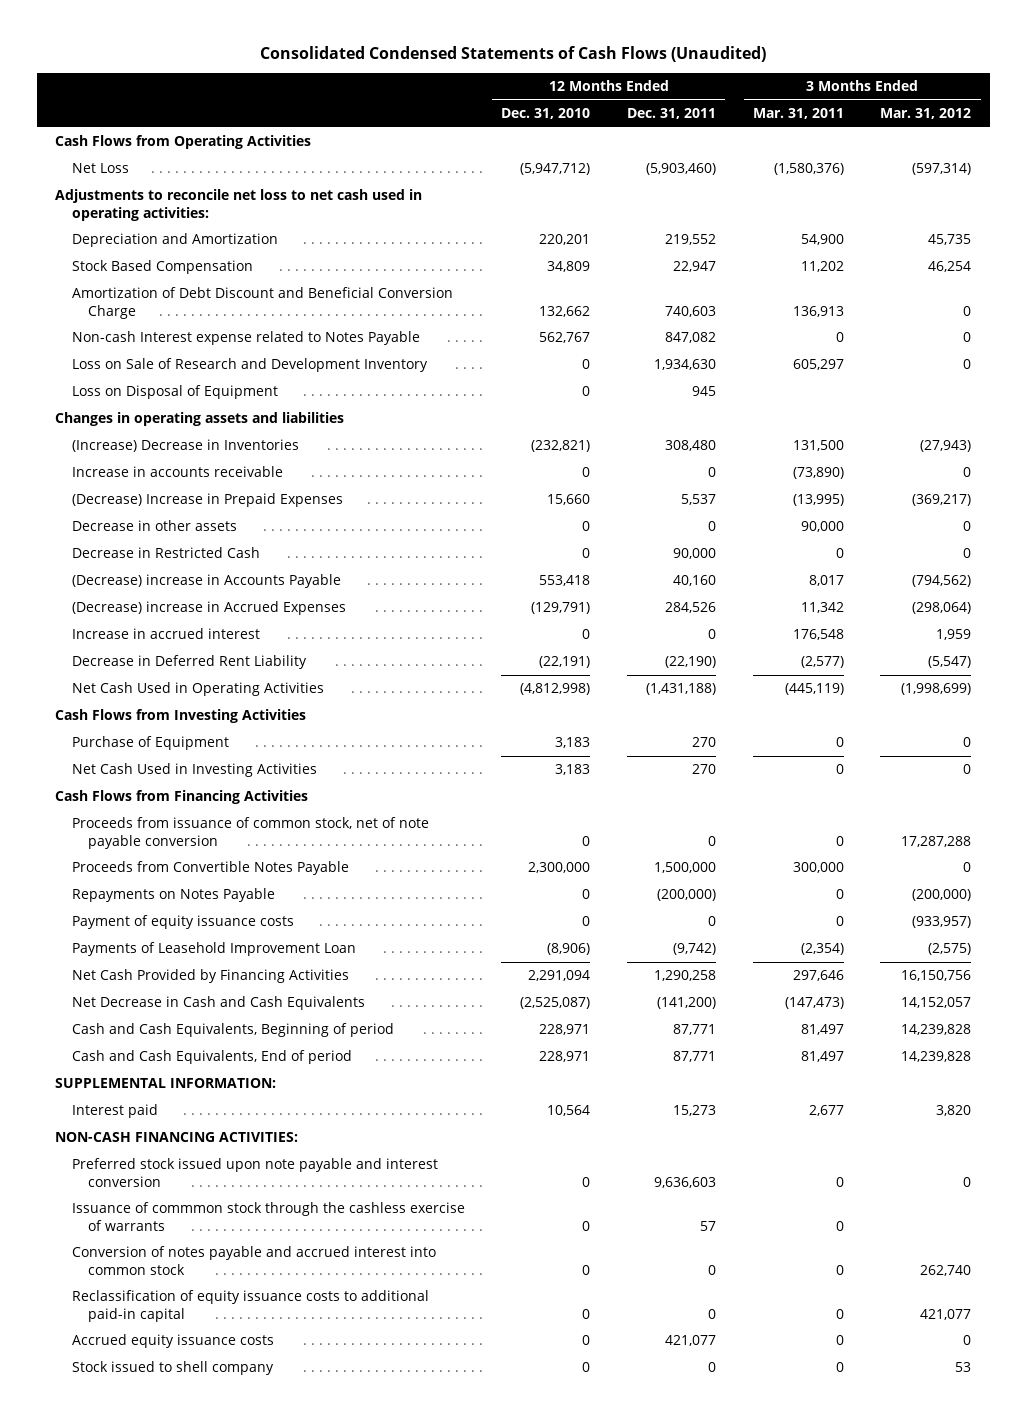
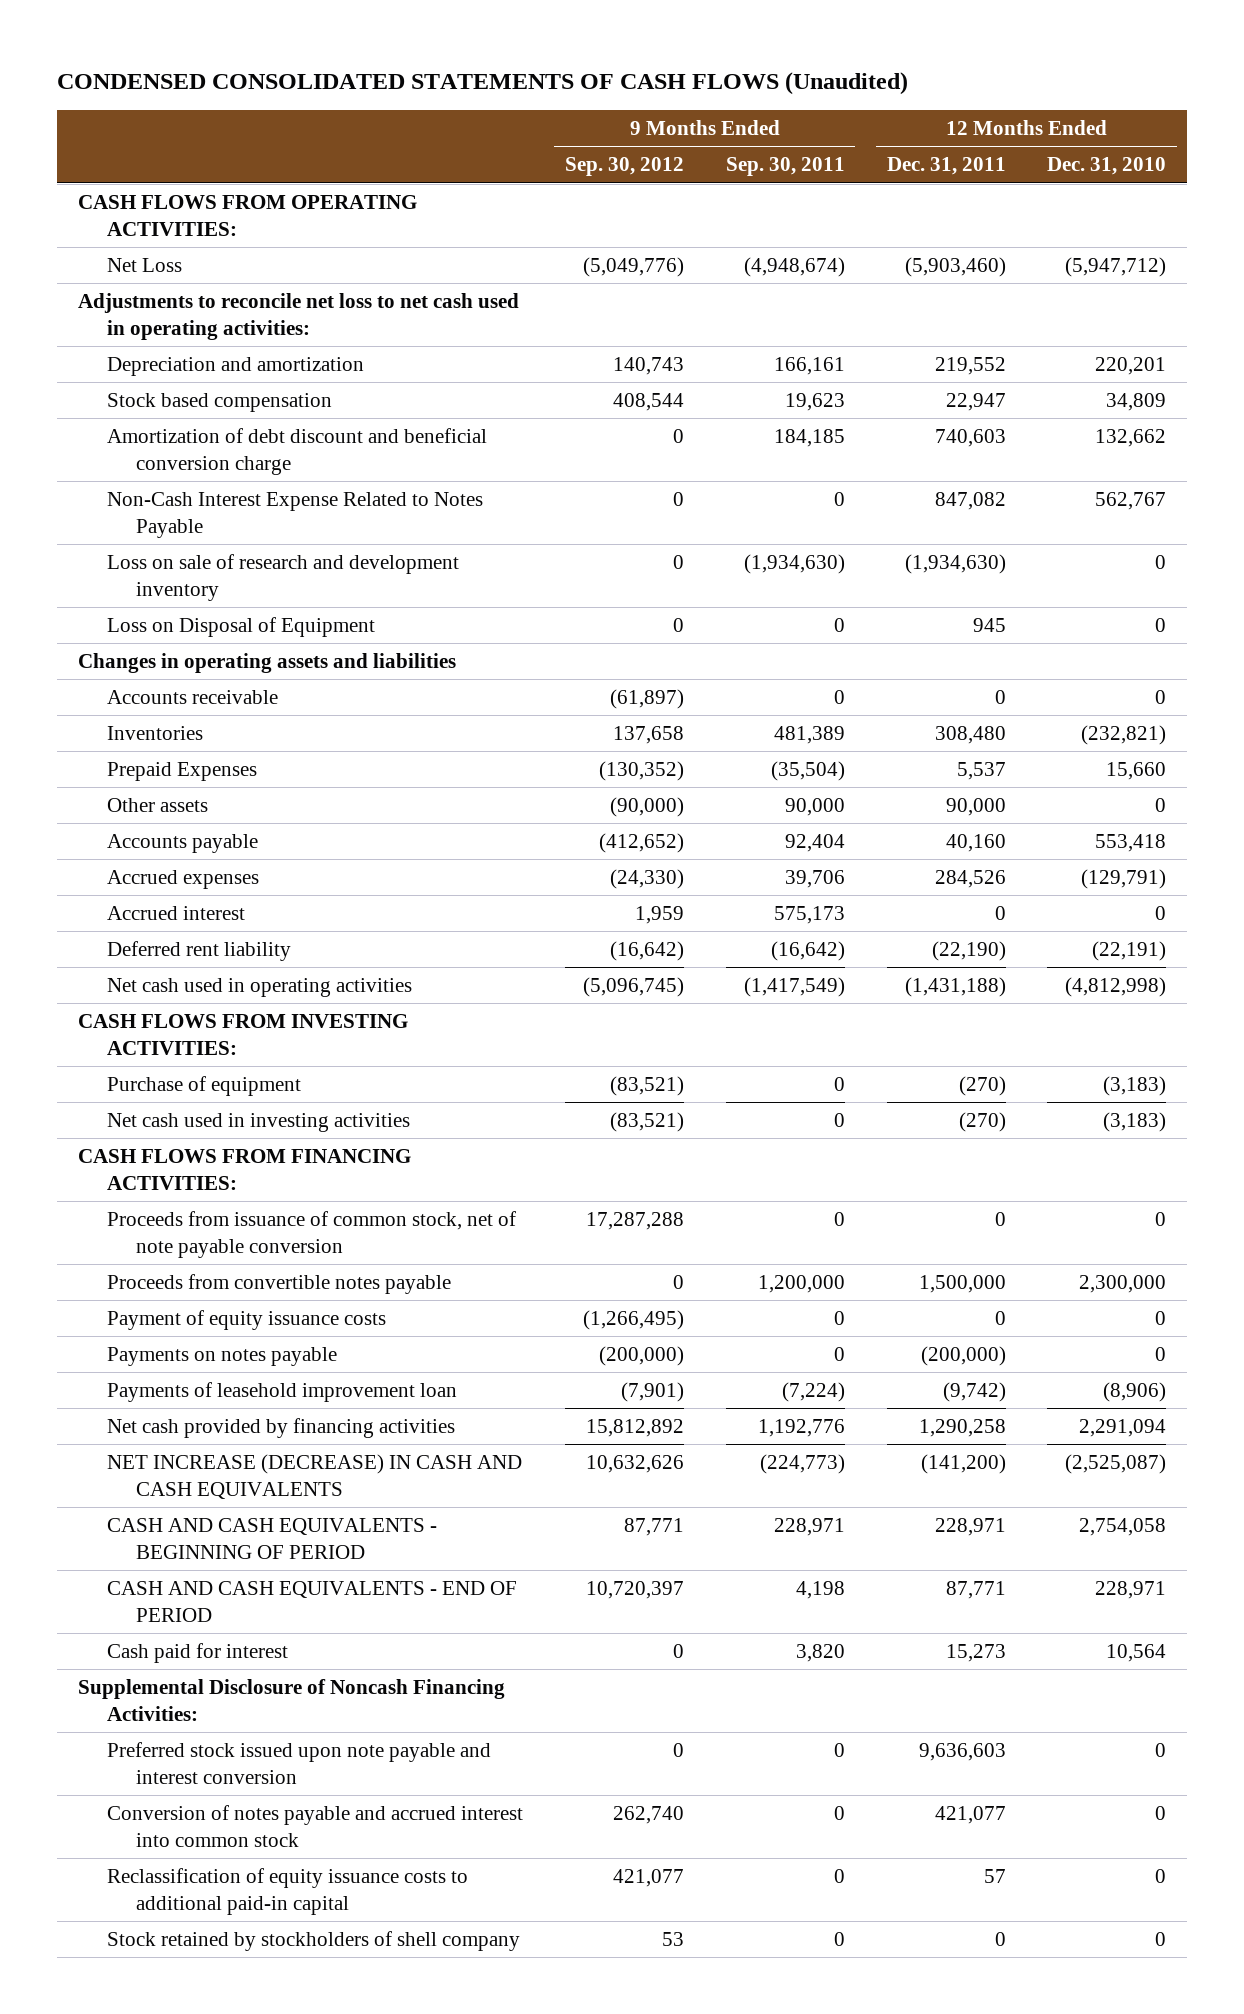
- Consolidated Condensed Statements of Cash Flows (Unaudited)
+ CONDENSED CONSOLIDATED STATEMENTS OF CASH FLOWS (Unaudited)
- | 12 Months Ended Dec. 31, 2010 | 12 Months Ended Dec. 31, 2011 | 3 Months Ended Mar. 31, 2011 | 3 Months Ended Mar. 31, 2012
+ | 9 Months Ended Sep. 30, 2012 | 9 Months Ended Sep. 30, 2011 | 12 Months Ended Dec. 31, 2011 | 12 Months Ended Dec. 31, 2010
- Cash Flows from Operating Activities
+ CASH FLOWS FROM OPERATING ACTIVITIES:
- Depreciation and Amortization | 220,201 | 219,552 | 54,900 | 45,735
- Stock Based Compensation | 34,809 | 22,947 | 11,202 | 46,254
- Amortization of Debt Discount and Beneficial Conversion Charge | 132,662 | 740,603 | 136,913 | 0
- Non-cash Interest expense related to Notes Payable | 562,767 | 847,082 | 0 | 0
- Loss on Sale of Research and Development Inventory | 0 | 1,934,630 | 605,297 | 0
+ Depreciation and amortization | 140,743 | 166,161 | 219,552 | 220,201
+ Stock based compensation | 408,544 | 19,623 | 22,947 | 34,809
+ Amortization of debt discount and beneficial conversion charge | 0 | 184,185 | 740,603 | 132,662
+ Non-Cash Interest Expense Related to Notes Payable | 0 | 0 | 847,082 | 562,767
+ Loss on sale of research and development inventory | 0 | (1,934,630) | (1,934,630) | 0
- (Increase) Decrease in Inventories | (232,821) | 308,480 | 131,500 | (27,943)
- Increase in accounts receivable | 0 | 0 | (73,890) | 0
- (Decrease) Increase in Prepaid Expenses | 15,660 | 5,537 | (13,995) | (369,217)
- Decrease in other assets | 0 | 0 | 90,000 | 0
- Decrease in Restricted Cash | 0 | 90,000 | 0 | 0
- (Decrease) increase in Accounts Payable | 553,418 | 40,160 | 8,017 | (794,562)
- (Decrease) increase in Accrued Expenses | (129,791) | 284,526 | 11,342 | (298,064)
- Increase in accrued interest | 0 | 0 | 176,548 | 1,959
- Decrease in Deferred Rent Liability | (22,191) | (22,190) | (2,577) | (5,547)
- Net Cash Used in Operating Activities | (4,812,998) | (1,431,188) | (445,119) | (1,998,699)
- Cash Flows from Investing Activities
- Purchase of Equipment | 3,183 | 270 | 0 | 0
- Net Cash Used in Investing Activities | 3,183 | 270 | 0 | 0
- Cash Flows from Financing Activities
+ Accounts receivable | (61,897) | 0 | 0 | 0
+ Inventories | 137,658 | 481,389 | 308,480 | (232,821)
+ Prepaid Expenses | (130,352) | (35,504) | 5,537 | 15,660
+ Other assets | (90,000) | 90,000 | 90,000 | 0
+ Accounts payable | (412,652) | 92,404 | 40,160 | 553,418
+ Accrued expenses | (24,330) | 39,706 | 284,526 | (129,791)
+ Accrued interest | 1,959 | 575,173 | 0 | 0
+ Deferred rent liability | (16,642) | (16,642) | (22,190) | (22,191)
+ Net cash used in operating activities | (5,096,745) | (1,417,549) | (1,431,188) | (4,812,998)
+ CASH FLOWS FROM INVESTING ACTIVITIES:
+ Purchase of equipment | (83,521) | 0 | (270) | (3,183)
+ Net cash used in investing activities | (83,521) | 0 | (270) | (3,183)
+ CASH FLOWS FROM FINANCING ACTIVITIES:
- Proceeds from Convertible Notes Payable | 2,300,000 | 1,500,000 | 300,000 | 0
- Repayments on Notes Payable | 0 | (200,000) | 0 | (200,000)
+ Proceeds from convertible notes payable | 0 | 1,200,000 | 1,500,000 | 2,300,000
- Payments of Leasehold Improvement Loan | (8,906) | (9,742) | (2,354) | (2,575)
- Net Cash Provided by Financing Activities | 2,291,094 | 1,290,258 | 297,646 | 16,150,756
- Net Decrease in Cash and Cash Equivalents | (2,525,087) | (141,200) | (147,473) | 14,152,057
- Cash and Cash Equivalents, Beginning of period | 228,971 | 87,771 | 81,497 | 14,239,828
- Cash and Cash Equivalents, End of period | 228,971 | 87,771 | 81,497 | 14,239,828
- SUPPLEMENTAL INFORMATION:
- Interest paid | 10,564 | 15,273 | 2,677 | 3,820
- NON-CASH FINANCING ACTIVITIES:
+ Payments on notes payable | (200,000) | 0 | (200,000) | 0
+ Payments of leasehold improvement loan | (7,901) | (7,224) | (9,742) | (8,906)
+ Net cash provided by financing activities | 15,812,892 | 1,192,776 | 1,290,258 | 2,291,094
+ NET INCREASE (DECREASE) IN CASH AND CASH EQUIVALENTS | 10,632,626 | (224,773) | (141,200) | (2,525,087)
+ CASH AND CASH EQUIVALENTS - BEGINNING OF PERIOD | 87,771 | 228,971 | 228,971 | 2,754,058
+ CASH AND CASH EQUIVALENTS - END OF PERIOD | 10,720,397 | 4,198 | 87,771 | 228,971
+ Cash paid for interest | 0 | 3,820 | 15,273 | 10,564
+ Supplemental Disclosure of Noncash Financing Activities:
- Issuance of commmon stock through the cashless exercise of warrants | 0 | 57 | 0 |
- Conversion of notes payable and accrued interest into common stock | 0 | 0 | 0 | 262,740
- Reclassification of equity issuance costs to additional paid-in capital | 0 | 0 | 0 | 421,077
- Accrued equity issuance costs | 0 | 421,077 | 0 | 0
- Stock issued to shell company | 0 | 0 | 0 | 53
+ Conversion of notes payable and accrued interest into common stock | 262,740 | 0 | 421,077 | 0
+ Reclassification of equity issuance costs to additional paid-in capital | 421,077 | 0 | 57 | 0
+ Stock retained by stockholders of shell company | 53 | 0 | 0 | 0

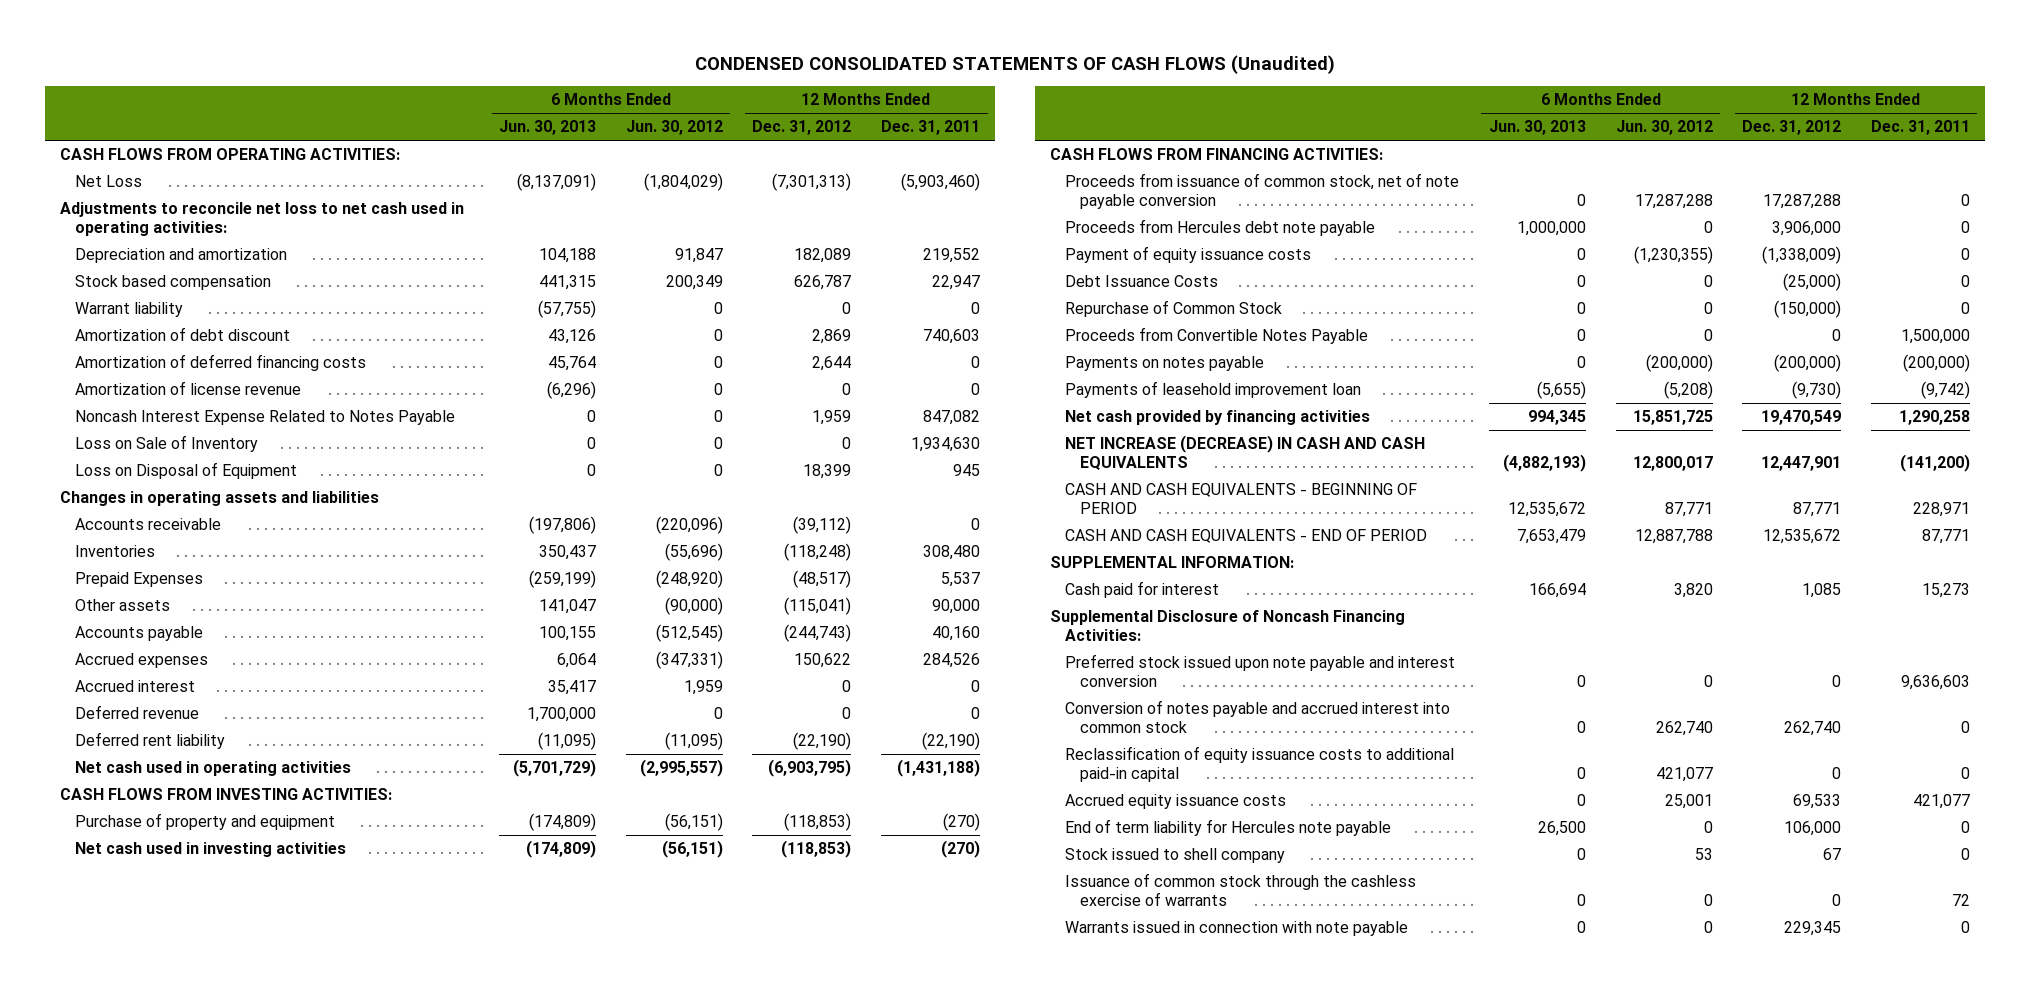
- | 9 Months Ended Sep. 30, 2012 | 9 Months Ended Sep. 30, 2011 | 12 Months Ended Dec. 31, 2011 | 12 Months Ended Dec. 31, 2010
+ | 6 Months Ended Jun. 30, 2013 | 6 Months Ended Jun. 30, 2012 | 12 Months Ended Dec. 31, 2012 | 12 Months Ended Dec. 31, 2011
- Amortization of debt discount and beneficial conversion charge | 0 | 184,185 | 740,603 | 132,662
- Non-Cash Interest Expense Related to Notes Payable | 0 | 0 | 847,082 | 562,767
- Loss on sale of research and development inventory | 0 | (1,934,630) | (1,934,630) | 0
+ Warrant liability | (57,755) | 0 | 0 | 0
+ Amortization of debt discount | 43,126 | 0 | 2,869 | 740,603
+ Amortization of deferred financing costs | 45,764 | 0 | 2,644 | 0
+ Amortization of license revenue | (6,296) | 0 | 0 | 0
+ Noncash Interest Expense Related to Notes Payable | 0 | 0 | 1,959 | 847,082
+ Loss on Sale of Inventory | 0 | 0 | 0 | 1,934,630
+ Deferred revenue | 1,700,000 | 0 | 0 | 0
- Purchase of equipment | (83,521) | 0 | (270) | (3,183)
+ Purchase of property and equipment | (174,809) | (56,151) | (118,853) | (270)
- Proceeds from convertible notes payable | 0 | 1,200,000 | 1,500,000 | 2,300,000
+ Proceeds from Hercules debt note payable | 1,000,000 | 0 | 3,906,000 | 0
+ Debt Issuance Costs | 0 | 0 | (25,000) | 0
+ Repurchase of Common Stock | 0 | 0 | (150,000) | 0
+ Proceeds from Convertible Notes Payable | 0 | 0 | 0 | 1,500,000
+ SUPPLEMENTAL INFORMATION:
- Conversion of notes payable and accrued interest into common stock | 262,740 | 0 | 421,077 | 0
- Reclassification of equity issuance costs to additional paid-in capital | 421,077 | 0 | 57 | 0
- Stock retained by stockholders of shell company | 53 | 0 | 0 | 0
+ Conversion of notes payable and accrued interest into common stock | 0 | 262,740 | 262,740 | 0
+ Reclassification of equity issuance costs to additional paid-in capital | 0 | 421,077 | 0 | 0
+ Accrued equity issuance costs | 0 | 25,001 | 69,533 | 421,077
+ End of term liability for Hercules note payable | 26,500 | 0 | 106,000 | 0
+ Stock issued to shell company | 0 | 53 | 67 | 0
+ Issuance of common stock through the cashless exercise of warrants | 0 | 0 | 0 | 72
+ Warrants issued in connection with note payable | 0 | 0 | 229,345 | 0

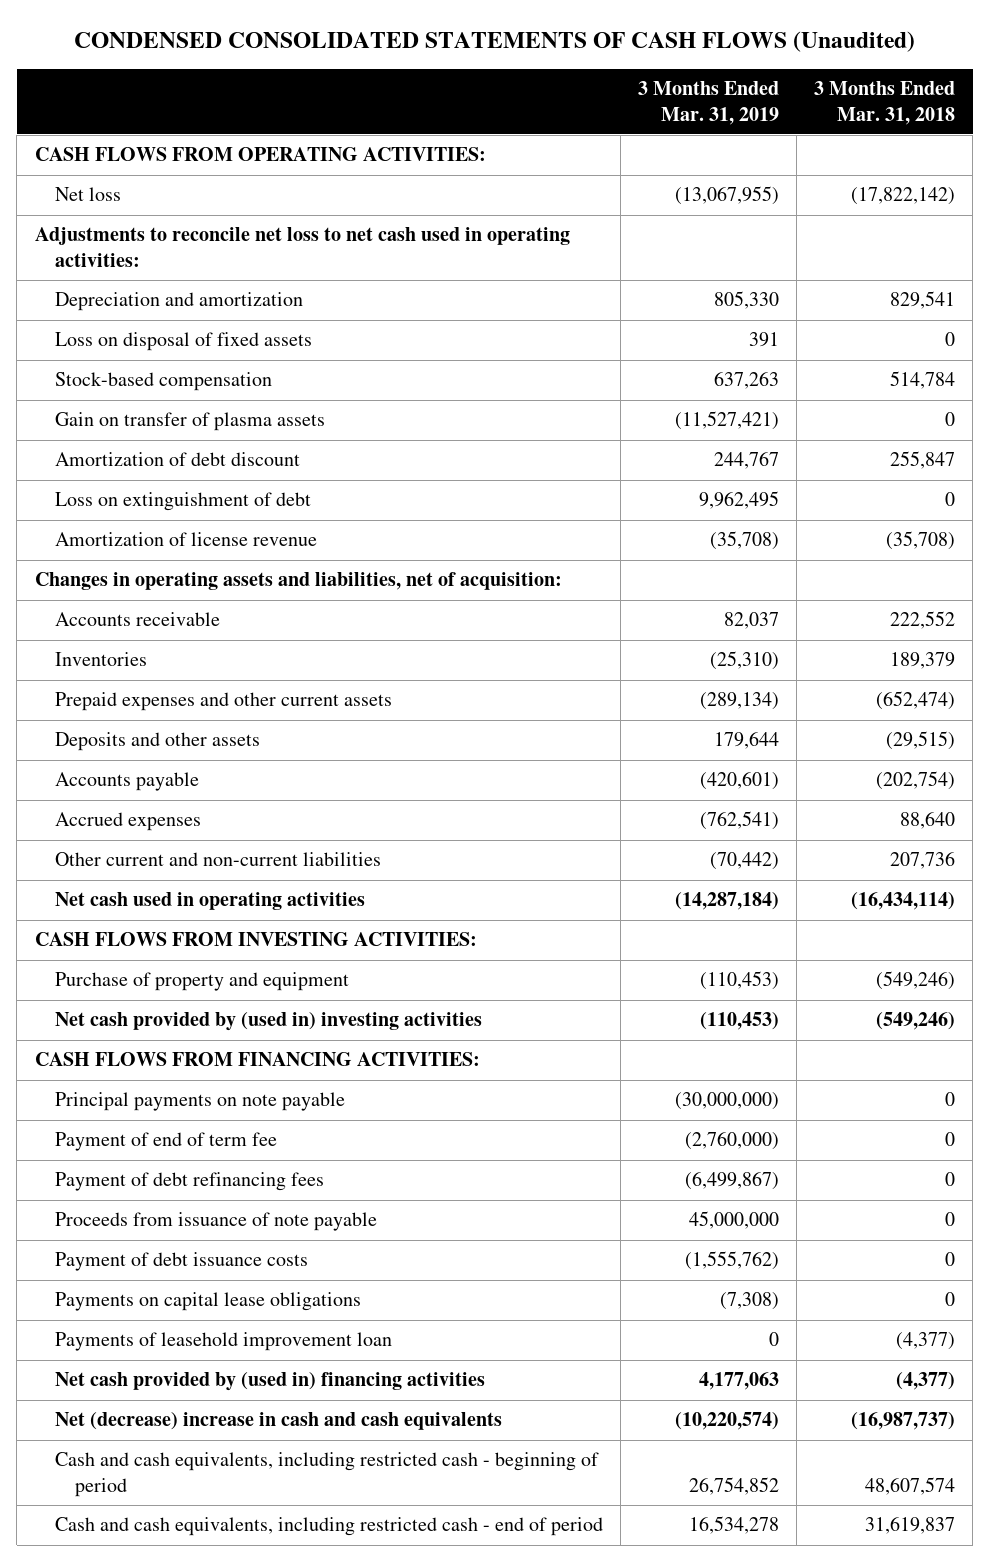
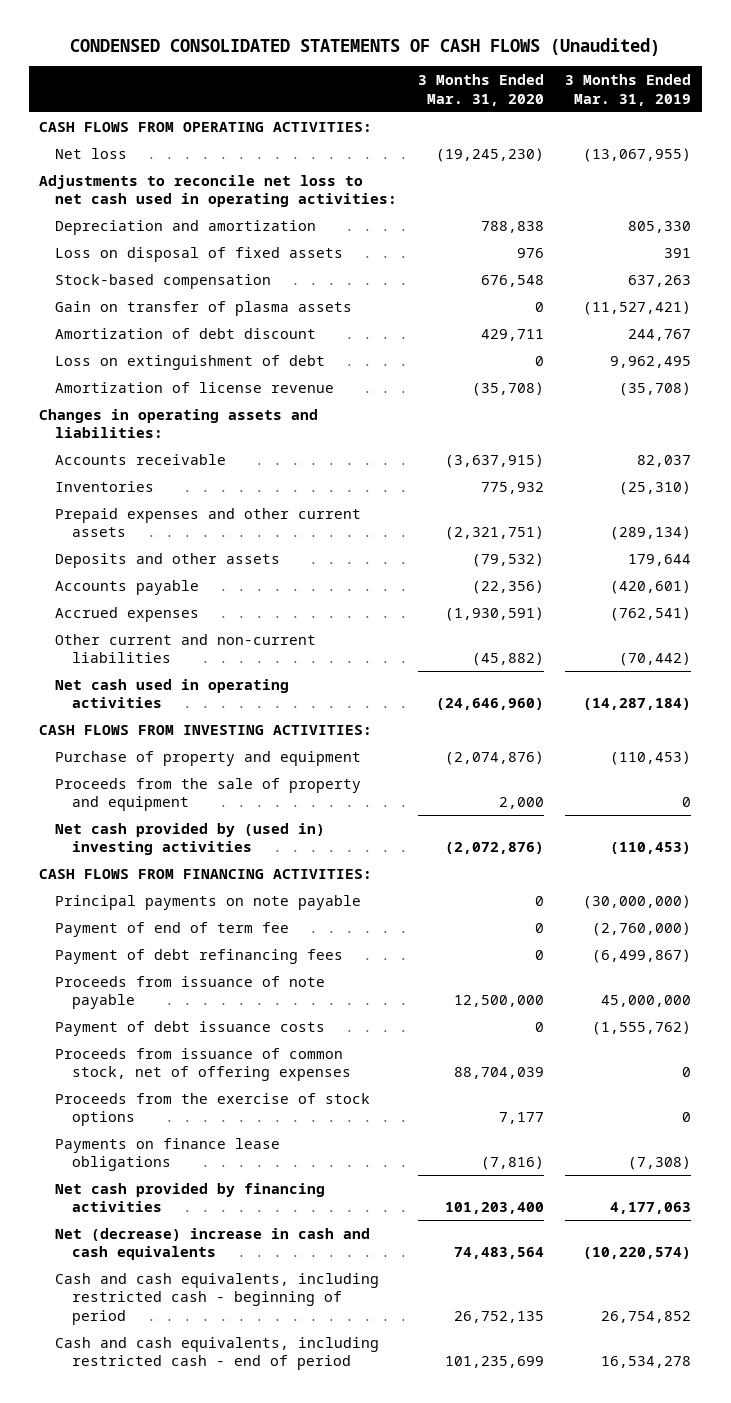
- | 3 Months Ended Mar. 31, 2019 | 3 Months Ended Mar. 31, 2018
+ | 3 Months Ended Mar. 31, 2020 | 3 Months Ended Mar. 31, 2019
- Changes in operating assets and liabilities, net of acquisition:
+ Changes in operating assets and liabilities:
+ Proceeds from the sale of property and equipment | 2,000 | 0
- Payments on capital lease obligations | (7,308) | 0
- Payments of leasehold improvement loan | 0 | (4,377)
- Net cash provided by (used in) financing activities | 4,177,063 | (4,377)
+ Proceeds from issuance of common stock, net of offering expenses | 88,704,039 | 0
+ Proceeds from the exercise of stock options | 7,177 | 0
+ Payments on finance lease obligations | (7,816) | (7,308)
+ Net cash provided by financing activities | 101,203,400 | 4,177,063

